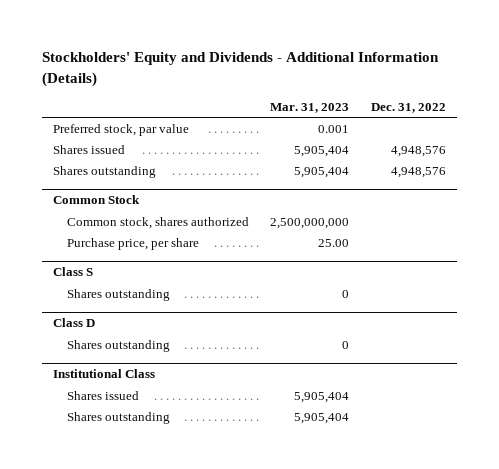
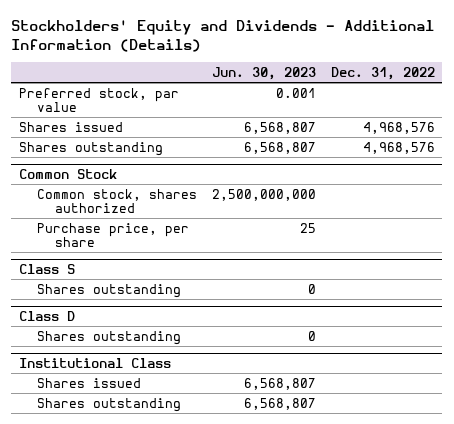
- | Mar. 31, 2023 | Dec. 31, 2022
+ | Jun. 30, 2023 | Dec. 31, 2022
- Shares issued | 5,905,404 | 4,948,576
- Shares outstanding | 5,905,404 | 4,948,576
+ Shares issued | 6,568,807 | 4,968,576
+ Shares outstanding | 6,568,807 | 4,968,576

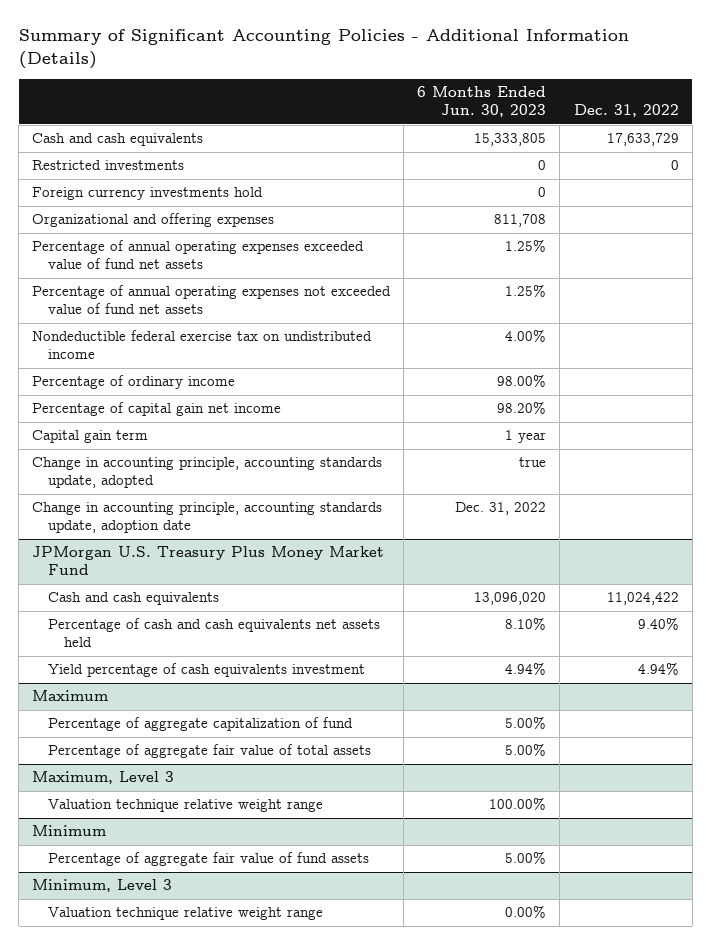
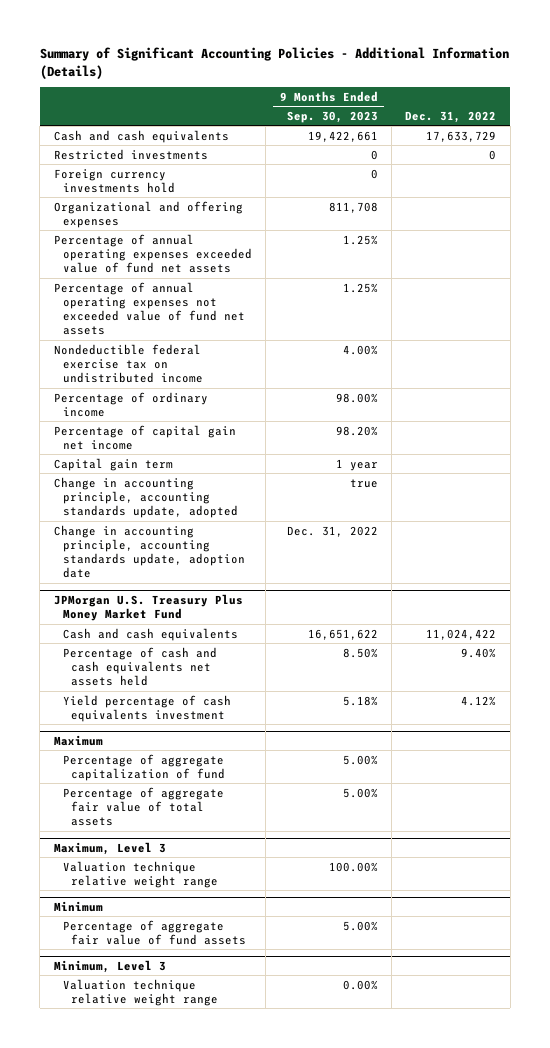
- | 6 Months Ended Jun. 30, 2023 | Dec. 31, 2022
+ | 9 Months Ended Sep. 30, 2023 | Dec. 31, 2022
@ JPMorgan U.S. Treasury Plus Money Market Fund
- Yield percentage of cash equivalents investment | 4.94% | 4.94%
+ Yield percentage of cash equivalents investment | 5.18% | 4.12%

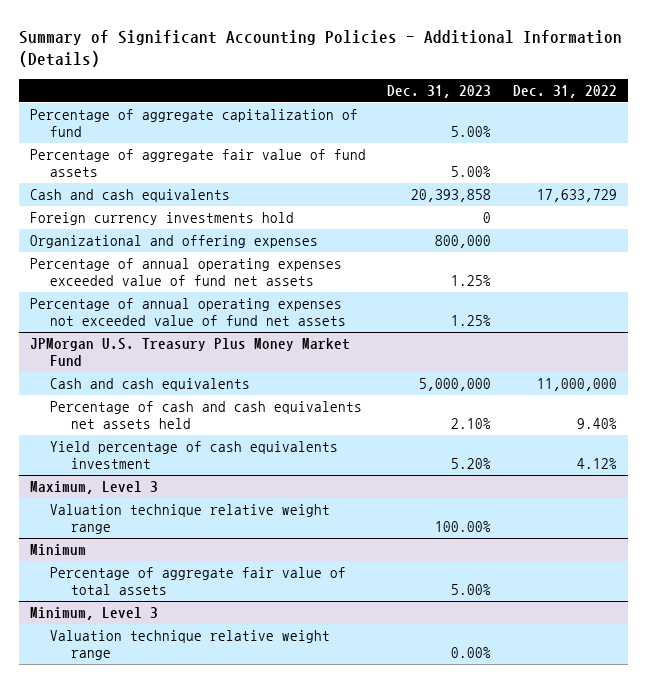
- | 9 Months Ended Sep. 30, 2023 | Dec. 31, 2022
+ | Dec. 31, 2023 | Dec. 31, 2022
+ Percentage of aggregate capitalization of fund | 5.00% |
+ Percentage of aggregate fair value of fund assets | 5.00% |
- Restricted investments | 0 | 0
- Nondeductible federal exercise tax on undistributed income | 4.00% |
- Percentage of ordinary income | 98.00% |
- Percentage of capital gain net income | 98.20% |
- Capital gain term | 1 year |
- Change in accounting principle, accounting standards update, adopted | true |
- Change in accounting principle, accounting standards update, adoption date | Dec. 31, 2022 |
@ JPMorgan U.S. Treasury Plus Money Market Fund
- Cash and cash equivalents | 16,651,622 | 11,024,422
+ Cash and cash equivalents | 5,000,000 | 11,000,000
- Maximum
- Percentage of aggregate capitalization of fund | 5.00% |
- Percentage of aggregate fair value of total assets | 5.00% |
@ Minimum
- Percentage of aggregate fair value of fund assets | 5.00% |
+ Percentage of aggregate fair value of total assets | 5.00% |

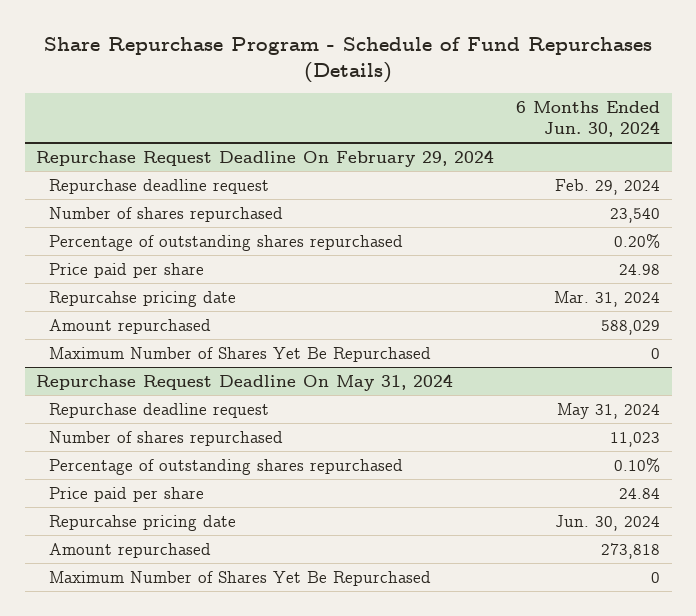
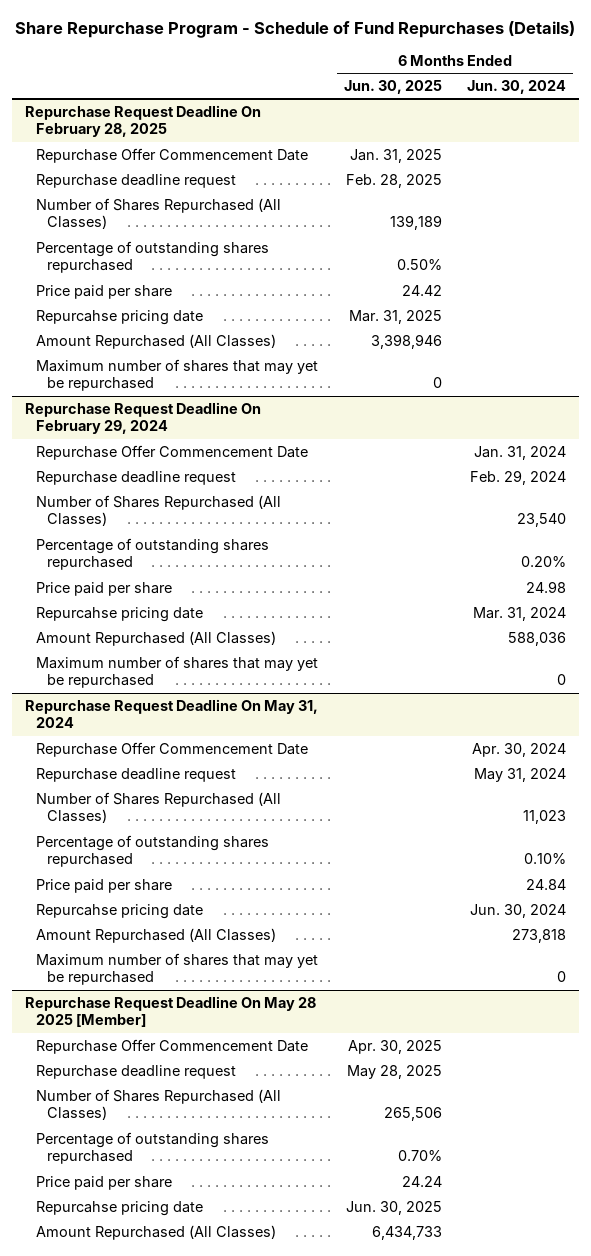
- | 6 Months Ended Jun. 30, 2024
+ | 6 Months Ended Jun. 30, 2025 | 6 Months Ended Jun. 30, 2024
+ Repurchase Request Deadline On February 28, 2025
+ Repurchase Offer Commencement Date | Jan. 31, 2025 |
+ Repurchase deadline request | Feb. 28, 2025 |
+ Number of Shares Repurchased (All Classes) | 139,189 |
+ Percentage of outstanding shares repurchased | 0.50% |
+ Price paid per share | 24.42 |
+ Repurcahse pricing date | Mar. 31, 2025 |
+ Amount Repurchased (All Classes) | 3,398,946 |
+ Maximum number of shares that may yet be repurchased | 0 |
@ Repurchase Request Deadline On February 29, 2024
+ Repurchase Offer Commencement Date | | Jan. 31, 2024
- Number of shares repurchased | 23,540
+ Number of Shares Repurchased (All Classes) | | 23,540
- Amount repurchased | 588,029
- Maximum Number of Shares Yet Be Repurchased | 0
+ Amount Repurchased (All Classes) | | 588,036
+ Maximum number of shares that may yet be repurchased | | 0
@ Repurchase Request Deadline On May 31, 2024
+ Repurchase Offer Commencement Date | | Apr. 30, 2024
- Number of shares repurchased | 11,023
+ Number of Shares Repurchased (All Classes) | | 11,023
- Amount repurchased | 273,818
- Maximum Number of Shares Yet Be Repurchased | 0
+ Amount Repurchased (All Classes) | | 273,818
+ Maximum number of shares that may yet be repurchased | | 0
+ Repurchase Request Deadline On May 28 2025 [Member]
+ Repurchase Offer Commencement Date | Apr. 30, 2025 |
+ Repurchase deadline request | May 28, 2025 |
+ Number of Shares Repurchased (All Classes) | 265,506 |
+ Percentage of outstanding shares repurchased | 0.70% |
+ Price paid per share | 24.24 |
+ Repurcahse pricing date | Jun. 30, 2025 |
+ Amount Repurchased (All Classes) | 6,434,733 |

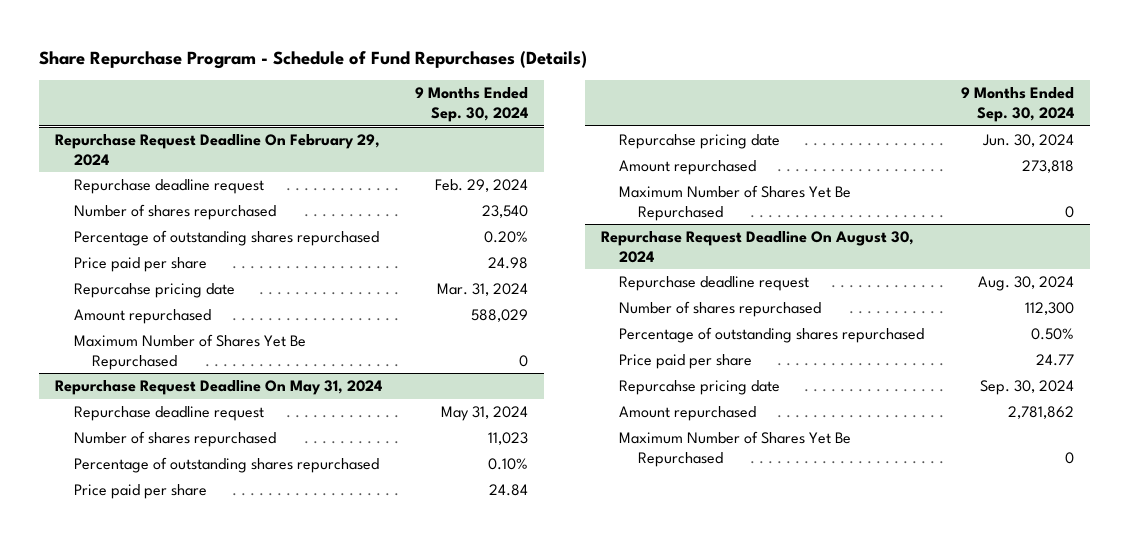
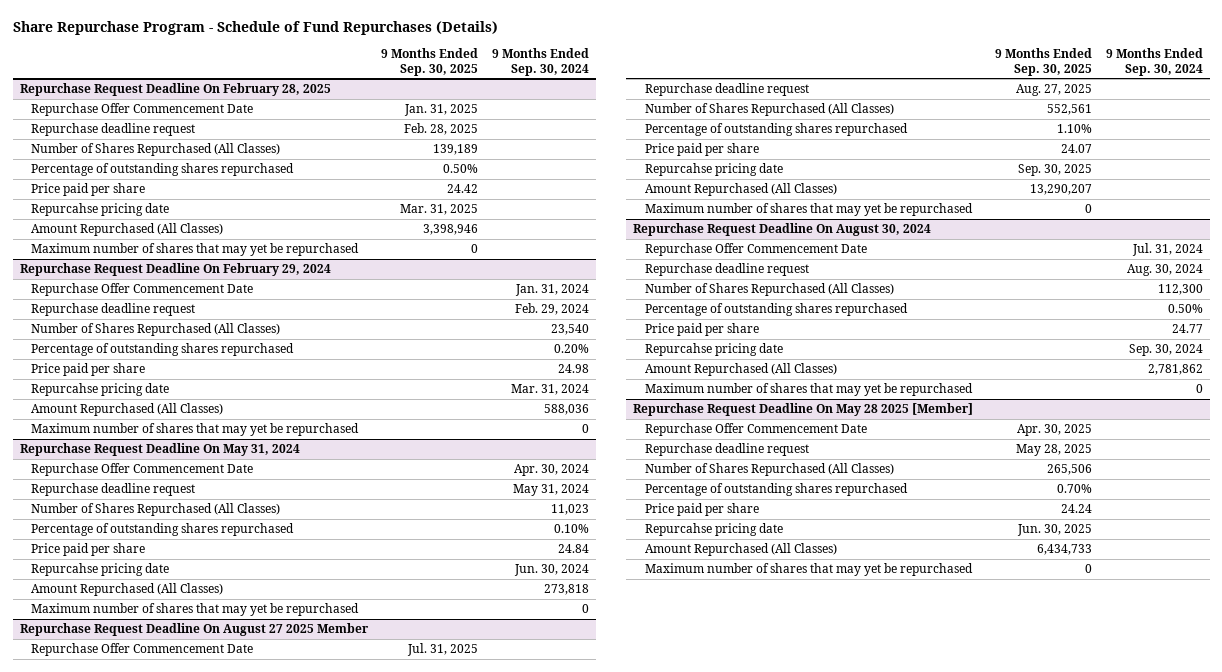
- | 9 Months Ended Sep. 30, 2024
+ | 9 Months Ended Sep. 30, 2025 | 9 Months Ended Sep. 30, 2024
+ Repurchase Request Deadline On February 28, 2025
+ Repurchase Offer Commencement Date | Jan. 31, 2025 |
+ Repurchase deadline request | Feb. 28, 2025 |
+ Number of Shares Repurchased (All Classes) | 139,189 |
+ Percentage of outstanding shares repurchased | 0.50% |
+ Price paid per share | 24.42 |
+ Repurcahse pricing date | Mar. 31, 2025 |
+ Amount Repurchased (All Classes) | 3,398,946 |
+ Maximum number of shares that may yet be repurchased | 0 |
@ Repurchase Request Deadline On February 29, 2024
+ Repurchase Offer Commencement Date | | Jan. 31, 2024
- Number of shares repurchased | 23,540
+ Number of Shares Repurchased (All Classes) | | 23,540
- Amount repurchased | 588,029
- Maximum Number of Shares Yet Be Repurchased | 0
+ Amount Repurchased (All Classes) | | 588,036
+ Maximum number of shares that may yet be repurchased | | 0
@ Repurchase Request Deadline On May 31, 2024
+ Repurchase Offer Commencement Date | | Apr. 30, 2024
- Number of shares repurchased | 11,023
+ Number of Shares Repurchased (All Classes) | | 11,023
- Amount repurchased | 273,818
- Maximum Number of Shares Yet Be Repurchased | 0
+ Amount Repurchased (All Classes) | | 273,818
+ Maximum number of shares that may yet be repurchased | | 0
+ Repurchase Request Deadline On August 27 2025 Member
+ Repurchase Offer Commencement Date | Jul. 31, 2025 |
+ Repurchase deadline request | Aug. 27, 2025 |
+ Number of Shares Repurchased (All Classes) | 552,561 |
+ Percentage of outstanding shares repurchased | 1.10% |
+ Price paid per share | 24.07 |
+ Repurcahse pricing date | Sep. 30, 2025 |
+ Amount Repurchased (All Classes) | 13,290,207 |
+ Maximum number of shares that may yet be repurchased | 0 |
@ Repurchase Request Deadline On August 30, 2024
+ Repurchase Offer Commencement Date | | Jul. 31, 2024
- Number of shares repurchased | 112,300
+ Number of Shares Repurchased (All Classes) | | 112,300
- Amount repurchased | 2,781,862
- Maximum Number of Shares Yet Be Repurchased | 0
+ Amount Repurchased (All Classes) | | 2,781,862
+ Maximum number of shares that may yet be repurchased | | 0
+ Repurchase Request Deadline On May 28 2025 [Member]
+ Repurchase Offer Commencement Date | Apr. 30, 2025 |
+ Repurchase deadline request | May 28, 2025 |
+ Number of Shares Repurchased (All Classes) | 265,506 |
+ Percentage of outstanding shares repurchased | 0.70% |
+ Price paid per share | 24.24 |
+ Repurcahse pricing date | Jun. 30, 2025 |
+ Amount Repurchased (All Classes) | 6,434,733 |
+ Maximum number of shares that may yet be repurchased | 0 |

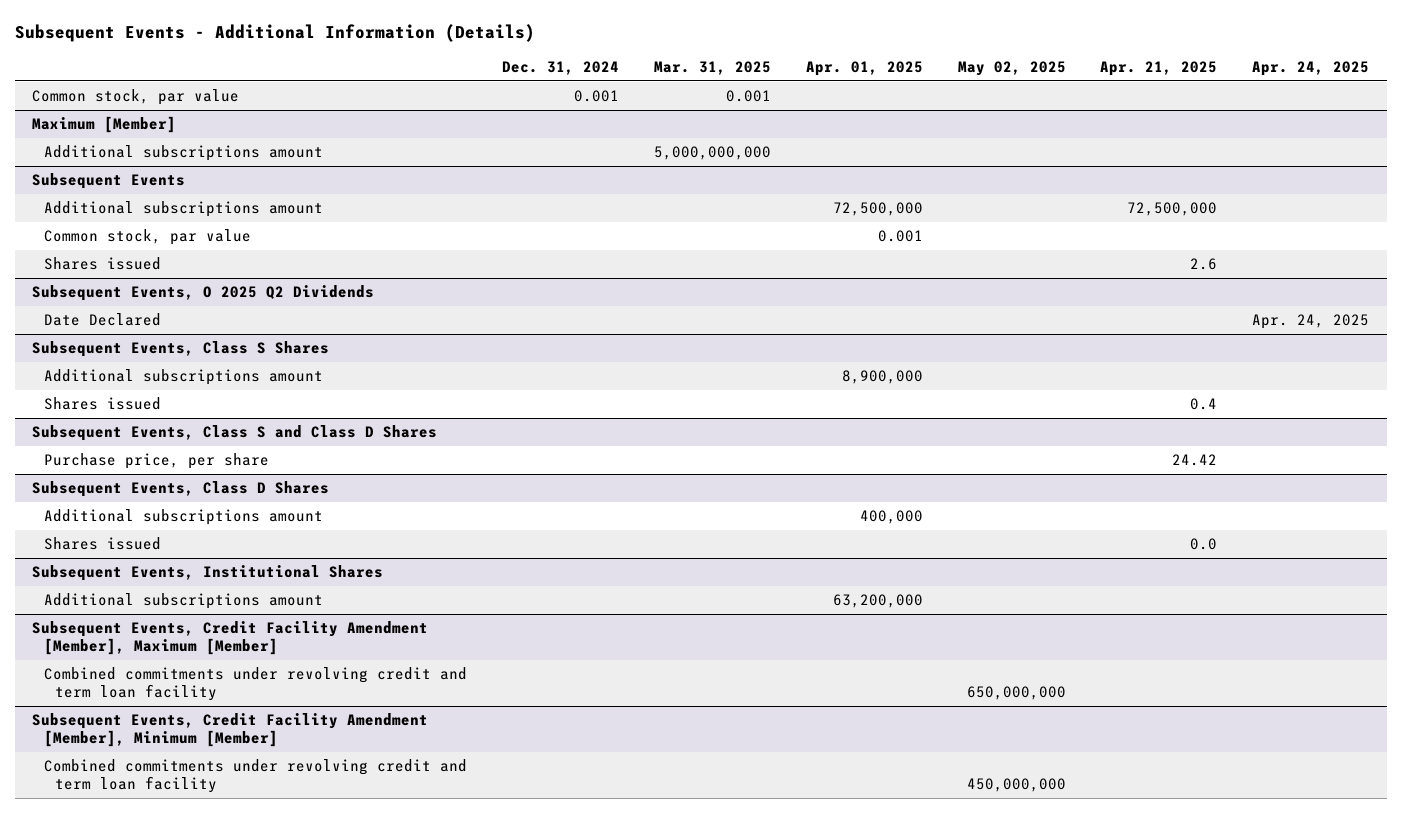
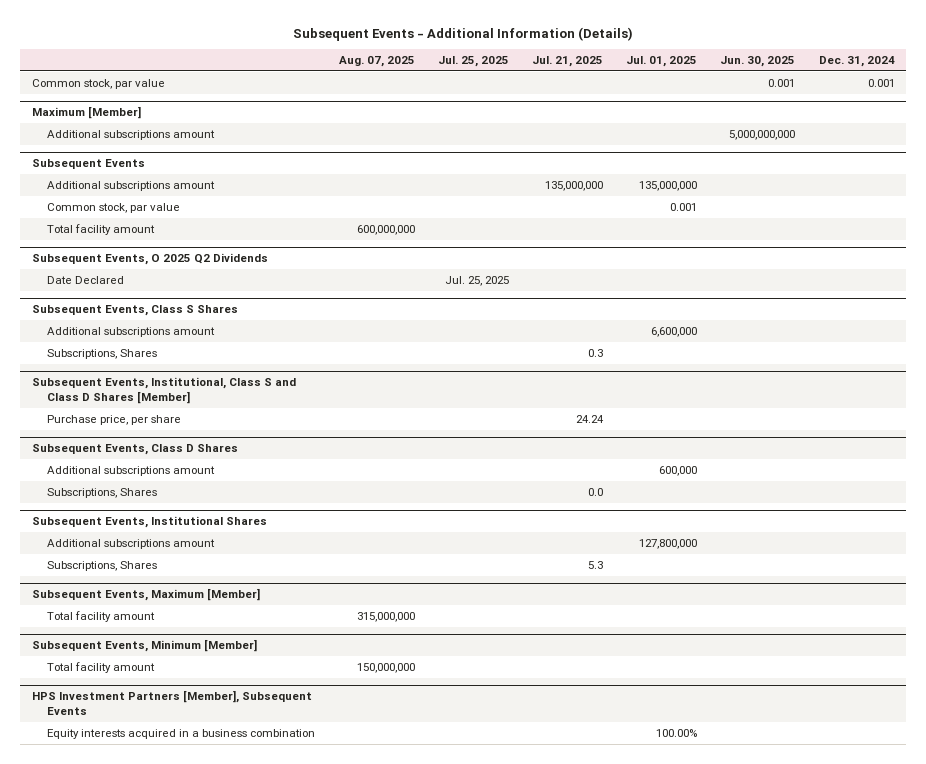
- | Dec. 31, 2024 | Mar. 31, 2025 | Apr. 01, 2025 | May 02, 2025 | Apr. 21, 2025 | Apr. 24, 2025
+ | Aug. 07, 2025 | Jul. 25, 2025 | Jul. 21, 2025 | Jul. 01, 2025 | Jun. 30, 2025 | Dec. 31, 2024
@ Subsequent Events
- Shares issued | | | | | 2.6 |
+ Total facility amount | 600,000,000 | | | | |
@ Subsequent Events, Class S Shares
- Shares issued | | | | | 0.4 |
- Subsequent Events, Class S and Class D Shares
@ Subsequent Events, Class S Shares
+ Subscriptions, Shares | | | 0.3 | | |
+ Subsequent Events, Institutional, Class S and Class D Shares [Member]
@ Subsequent Events, Class D Shares
- Shares issued | | | | | 0.0 |
+ Subscriptions, Shares | | | 0.0 | | |
- Subsequent Events, Credit Facility Amendment [Member], Maximum [Member]
- Combined commitments under revolving credit and term loan facility | | | | 650,000,000 | |
- Subsequent Events, Credit Facility Amendment [Member], Minimum [Member]
- Combined commitments under revolving credit and term loan facility | | | | 450,000,000 | |
@ Subsequent Events, Institutional Shares
+ Subscriptions, Shares | | | 5.3 | | |
+ Subsequent Events, Maximum [Member]
+ Total facility amount | 315,000,000 | | | | |
+ Subsequent Events, Minimum [Member]
+ Total facility amount | 150,000,000 | | | | |
+ HPS Investment Partners [Member], Subsequent Events
+ Equity interests acquired in a business combination | | | | 100.00% | |

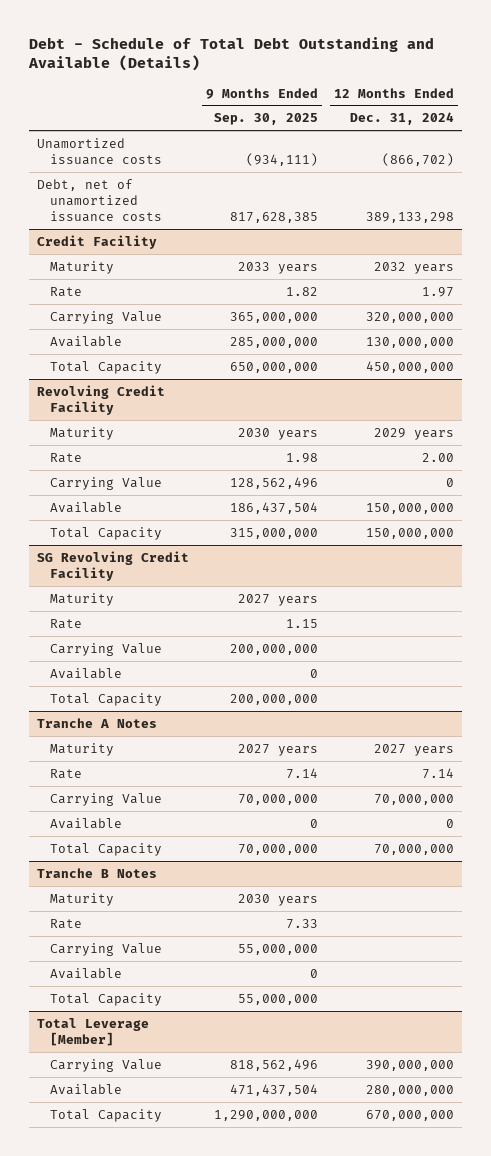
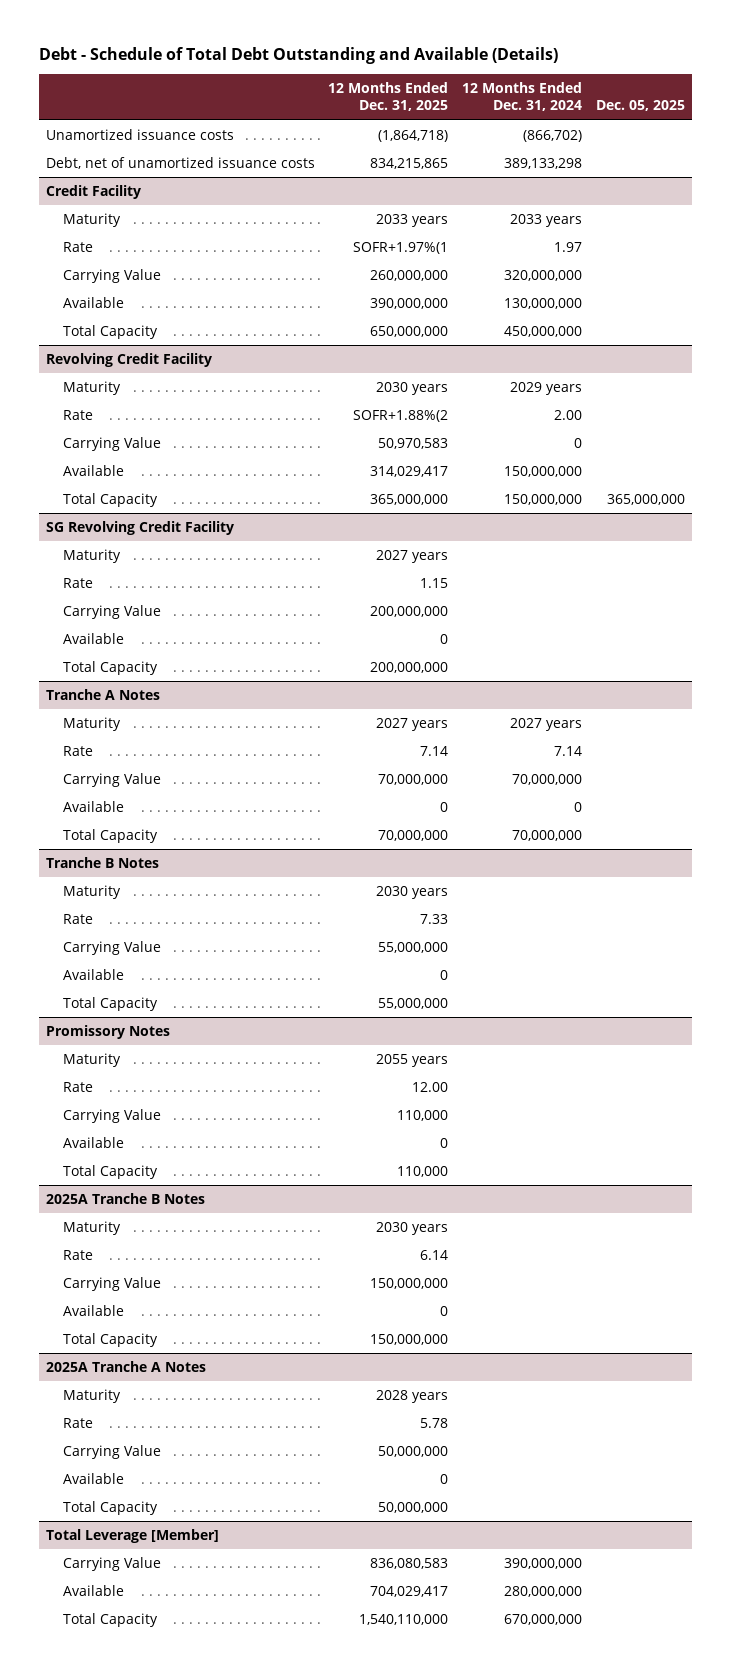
- | 9 Months Ended Sep. 30, 2025 | 12 Months Ended Dec. 31, 2024
+ | 12 Months Ended Dec. 31, 2025 | 12 Months Ended Dec. 31, 2024 | Dec. 05, 2025
@ Credit Facility
- Maturity | 2033 years | 2032 years
+ Maturity | 2033 years | 2033 years |
+ Promissory Notes
+ Maturity | 2055 years | |
+ Rate | 12.00 | |
+ Carrying Value | 110,000 | |
+ Available | 0 | |
+ Total Capacity | 110,000 | |
+ 2025A Tranche B Notes
+ Maturity | 2030 years | |
+ Rate | 6.14 | |
+ Carrying Value | 150,000,000 | |
+ Available | 0 | |
+ Total Capacity | 150,000,000 | |
+ 2025A Tranche A Notes
+ Maturity | 2028 years | |
+ Rate | 5.78 | |
+ Carrying Value | 50,000,000 | |
+ Available | 0 | |
+ Total Capacity | 50,000,000 | |

